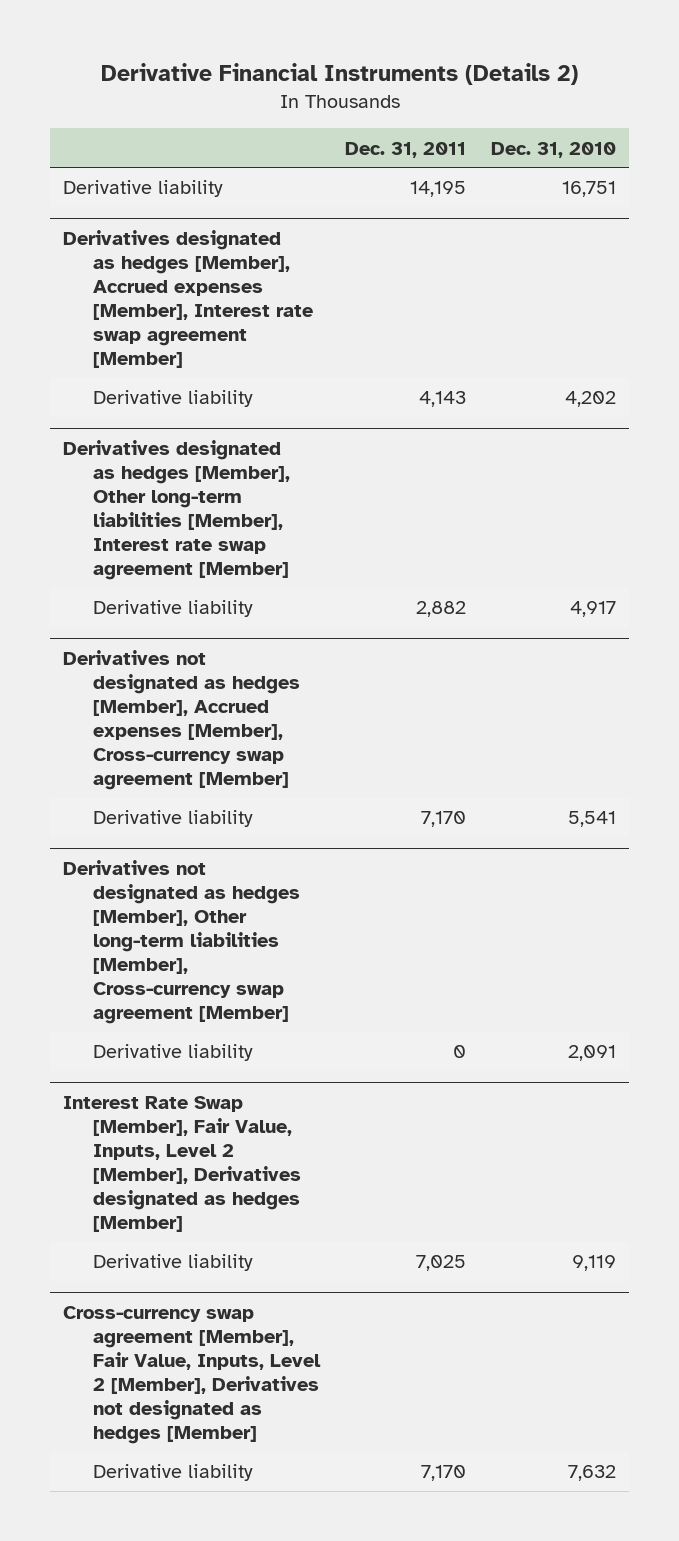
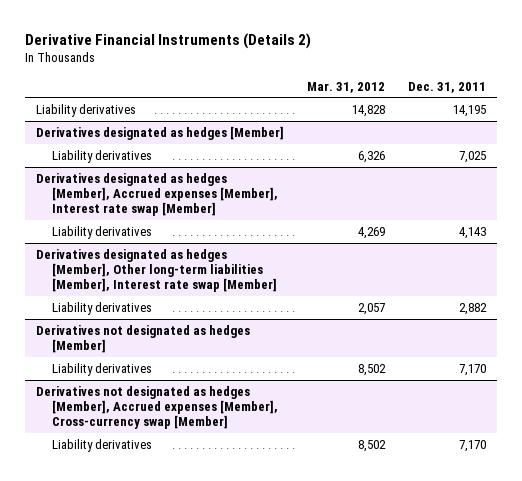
- | Dec. 31, 2011 | Dec. 31, 2010
+ | Mar. 31, 2012 | Dec. 31, 2011
- Derivative liability | 14,195 | 16,751
- Derivatives designated as hedges [Member], Accrued expenses [Member], Interest rate swap agreement [Member]
- Derivative liability | 4,143 | 4,202
- Derivatives designated as hedges [Member], Other long-term liabilities [Member], Interest rate swap agreement [Member]
- Derivative liability | 2,882 | 4,917
- Derivatives not designated as hedges [Member], Accrued expenses [Member], Cross-currency swap agreement [Member]
- Derivative liability | 7,170 | 5,541
- Derivatives not designated as hedges [Member], Other long-term liabilities [Member], Cross-currency swap agreement [Member]
- Derivative liability | 0 | 2,091
- Interest Rate Swap [Member], Fair Value, Inputs, Level 2 [Member], Derivatives designated as hedges [Member]
- Derivative liability | 7,025 | 9,119
- Cross-currency swap agreement [Member], Fair Value, Inputs, Level 2 [Member], Derivatives not designated as hedges [Member]
- Derivative liability | 7,170 | 7,632
+ Liability derivatives | 14,828 | 14,195
+ Derivatives designated as hedges [Member]
+ Liability derivatives | 6,326 | 7,025
+ Derivatives designated as hedges [Member], Accrued expenses [Member], Interest rate swap [Member]
+ Liability derivatives | 4,269 | 4,143
+ Derivatives designated as hedges [Member], Other long-term liabilities [Member], Interest rate swap [Member]
+ Liability derivatives | 2,057 | 2,882
+ Derivatives not designated as hedges [Member]
+ Liability derivatives | 8,502 | 7,170
+ Derivatives not designated as hedges [Member], Accrued expenses [Member], Cross-currency swap [Member]
+ Liability derivatives | 8,502 | 7,170

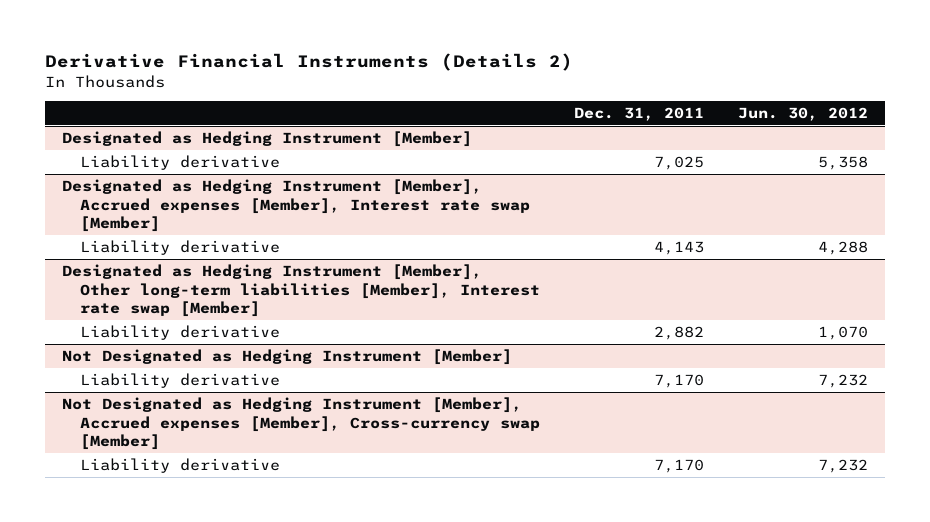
- | Mar. 31, 2012 | Dec. 31, 2011
+ | Dec. 31, 2011 | Jun. 30, 2012
- Liability derivatives | 14,828 | 14,195
- Derivatives designated as hedges [Member]
- Liability derivatives | 6,326 | 7,025
- Derivatives designated as hedges [Member], Accrued expenses [Member], Interest rate swap [Member]
- Liability derivatives | 4,269 | 4,143
- Derivatives designated as hedges [Member], Other long-term liabilities [Member], Interest rate swap [Member]
- Liability derivatives | 2,057 | 2,882
- Derivatives not designated as hedges [Member]
- Liability derivatives | 8,502 | 7,170
- Derivatives not designated as hedges [Member], Accrued expenses [Member], Cross-currency swap [Member]
- Liability derivatives | 8,502 | 7,170
+ Designated as Hedging Instrument [Member]
+ Liability derivative | 7,025 | 5,358
+ Designated as Hedging Instrument [Member], Accrued expenses [Member], Interest rate swap [Member]
+ Liability derivative | 4,143 | 4,288
+ Designated as Hedging Instrument [Member], Other long-term liabilities [Member], Interest rate swap [Member]
+ Liability derivative | 2,882 | 1,070
+ Not Designated as Hedging Instrument [Member]
+ Liability derivative | 7,170 | 7,232
+ Not Designated as Hedging Instrument [Member], Accrued expenses [Member], Cross-currency swap [Member]
+ Liability derivative | 7,170 | 7,232

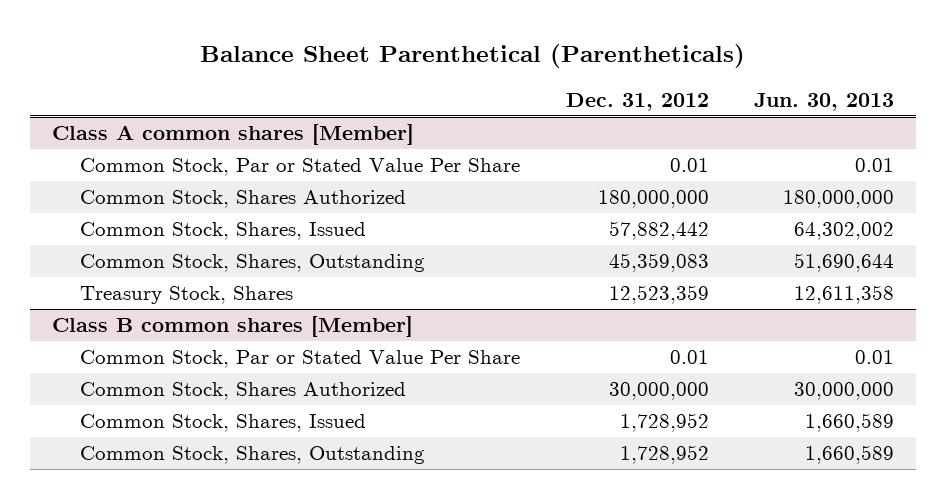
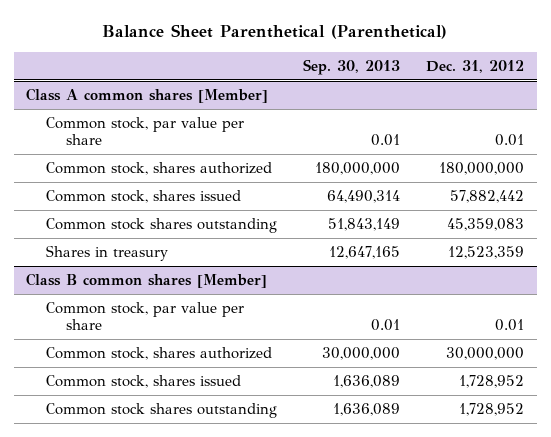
- Balance Sheet Parenthetical (Parentheticals)
+ Balance Sheet Parenthetical (Parenthetical)
- | Dec. 31, 2012 | Jun. 30, 2013
+ | Sep. 30, 2013 | Dec. 31, 2012
@ Class A common shares [Member]
- Common Stock, Par or Stated Value Per Share | 0.01 | 0.01
- Common Stock, Shares Authorized | 180,000,000 | 180,000,000
- Common Stock, Shares, Issued | 57,882,442 | 64,302,002
- Common Stock, Shares, Outstanding | 45,359,083 | 51,690,644
- Treasury Stock, Shares | 12,523,359 | 12,611,358
+ Common stock, par value per share | 0.01 | 0.01
+ Common stock, shares authorized | 180,000,000 | 180,000,000
+ Common stock, shares issued | 64,490,314 | 57,882,442
+ Common stock shares outstanding | 51,843,149 | 45,359,083
+ Shares in treasury | 12,647,165 | 12,523,359
@ Class B common shares [Member]
- Common Stock, Par or Stated Value Per Share | 0.01 | 0.01
- Common Stock, Shares Authorized | 30,000,000 | 30,000,000
- Common Stock, Shares, Issued | 1,728,952 | 1,660,589
- Common Stock, Shares, Outstanding | 1,728,952 | 1,660,589
+ Common stock, par value per share | 0.01 | 0.01
+ Common stock, shares authorized | 30,000,000 | 30,000,000
+ Common stock, shares issued | 1,636,089 | 1,728,952
+ Common stock shares outstanding | 1,636,089 | 1,728,952

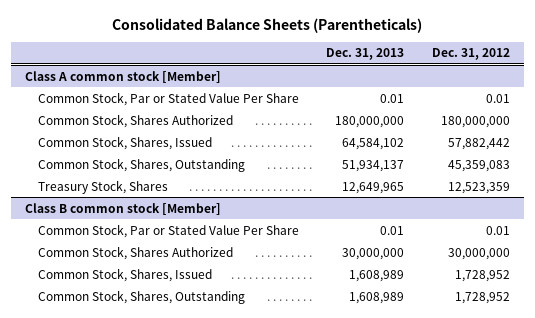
- Balance Sheet Parenthetical (Parenthetical)
+ Consolidated Balance Sheets (Parentheticals)
- | Sep. 30, 2013 | Dec. 31, 2012
+ | Dec. 31, 2013 | Dec. 31, 2012
- Class A common shares [Member]
- Common stock, par value per share | 0.01 | 0.01
- Common stock, shares authorized | 180,000,000 | 180,000,000
- Common stock, shares issued | 64,490,314 | 57,882,442
- Common stock shares outstanding | 51,843,149 | 45,359,083
- Shares in treasury | 12,647,165 | 12,523,359
- Class B common shares [Member]
- Common stock, par value per share | 0.01 | 0.01
- Common stock, shares authorized | 30,000,000 | 30,000,000
- Common stock, shares issued | 1,636,089 | 1,728,952
- Common stock shares outstanding | 1,636,089 | 1,728,952
+ Class A common stock [Member]
+ Common Stock, Par or Stated Value Per Share | 0.01 | 0.01
+ Common Stock, Shares Authorized | 180,000,000 | 180,000,000
+ Common Stock, Shares, Issued | 64,584,102 | 57,882,442
+ Common Stock, Shares, Outstanding | 51,934,137 | 45,359,083
+ Treasury Stock, Shares | 12,649,965 | 12,523,359
+ Class B common stock [Member]
+ Common Stock, Par or Stated Value Per Share | 0.01 | 0.01
+ Common Stock, Shares Authorized | 30,000,000 | 30,000,000
+ Common Stock, Shares, Issued | 1,608,989 | 1,728,952
+ Common Stock, Shares, Outstanding | 1,608,989 | 1,728,952

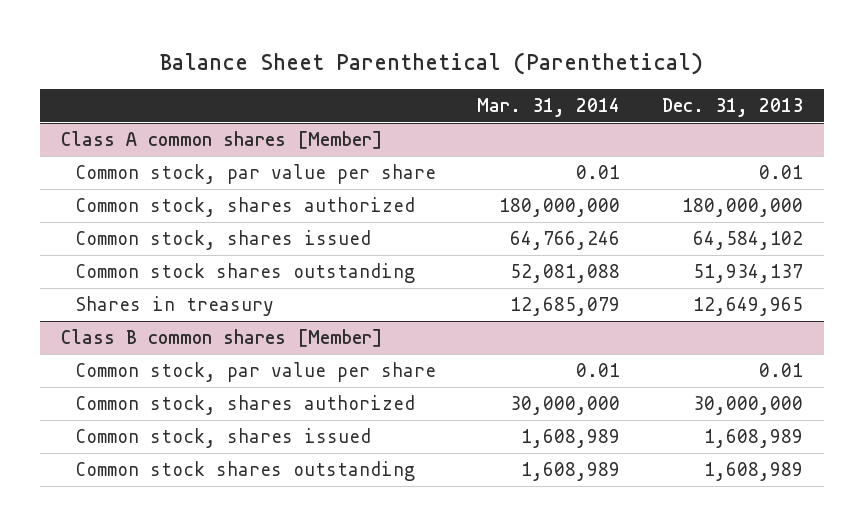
- Consolidated Balance Sheets (Parentheticals)
+ Balance Sheet Parenthetical (Parenthetical)
- | Dec. 31, 2013 | Dec. 31, 2012
+ | Mar. 31, 2014 | Dec. 31, 2013
- Class A common stock [Member]
- Common Stock, Par or Stated Value Per Share | 0.01 | 0.01
- Common Stock, Shares Authorized | 180,000,000 | 180,000,000
- Common Stock, Shares, Issued | 64,584,102 | 57,882,442
- Common Stock, Shares, Outstanding | 51,934,137 | 45,359,083
- Treasury Stock, Shares | 12,649,965 | 12,523,359
- Class B common stock [Member]
- Common Stock, Par or Stated Value Per Share | 0.01 | 0.01
- Common Stock, Shares Authorized | 30,000,000 | 30,000,000
- Common Stock, Shares, Issued | 1,608,989 | 1,728,952
- Common Stock, Shares, Outstanding | 1,608,989 | 1,728,952
+ Class A common shares [Member]
+ Common stock, par value per share | 0.01 | 0.01
+ Common stock, shares authorized | 180,000,000 | 180,000,000
+ Common stock, shares issued | 64,766,246 | 64,584,102
+ Common stock shares outstanding | 52,081,088 | 51,934,137
+ Shares in treasury | 12,685,079 | 12,649,965
+ Class B common shares [Member]
+ Common stock, par value per share | 0.01 | 0.01
+ Common stock, shares authorized | 30,000,000 | 30,000,000
+ Common stock, shares issued | 1,608,989 | 1,608,989
+ Common stock shares outstanding | 1,608,989 | 1,608,989

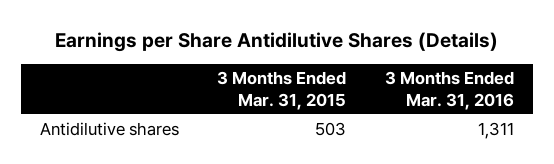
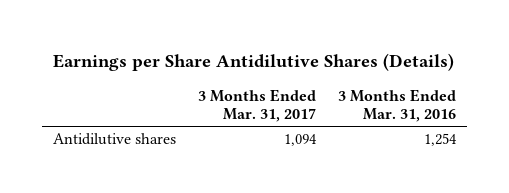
- | 3 Months Ended Mar. 31, 2015 | 3 Months Ended Mar. 31, 2016
+ | 3 Months Ended Mar. 31, 2017 | 3 Months Ended Mar. 31, 2016
- Antidilutive shares | 503 | 1,311
+ Antidilutive shares | 1,094 | 1,254

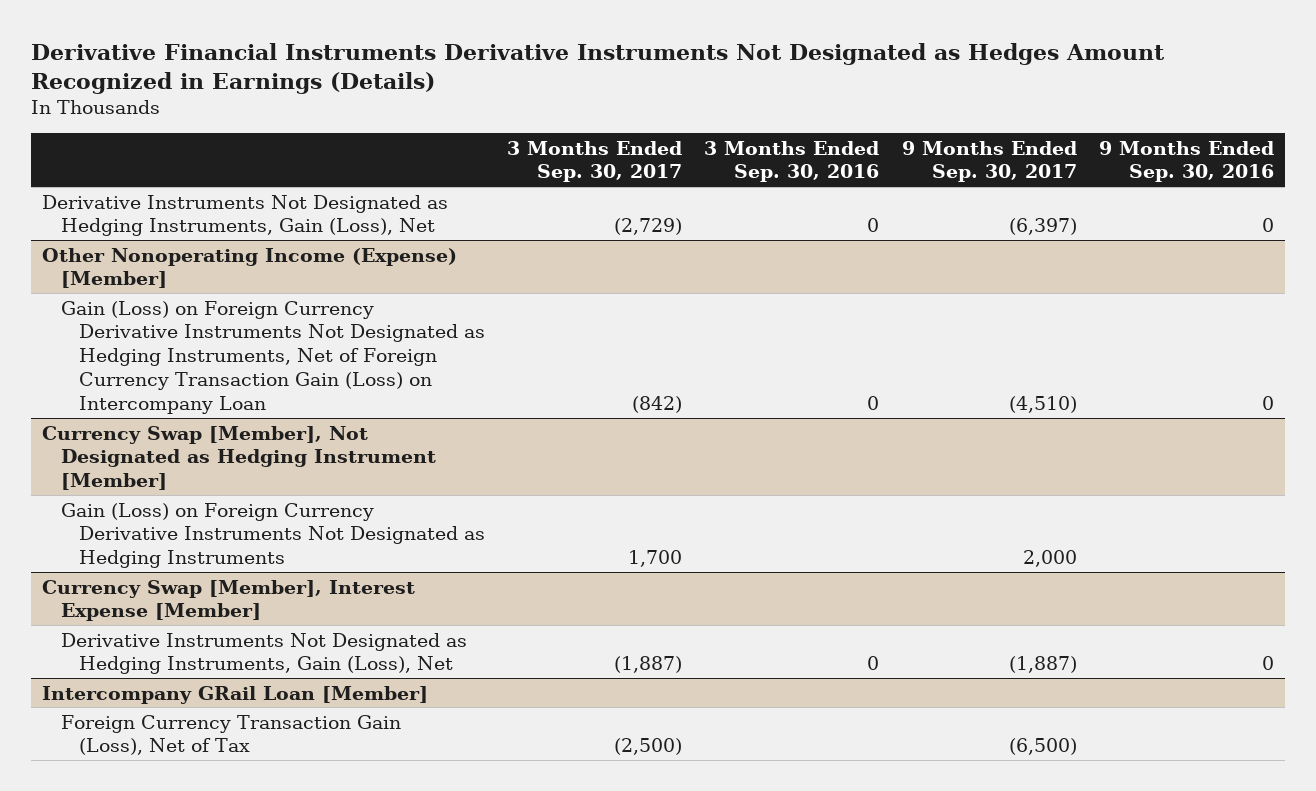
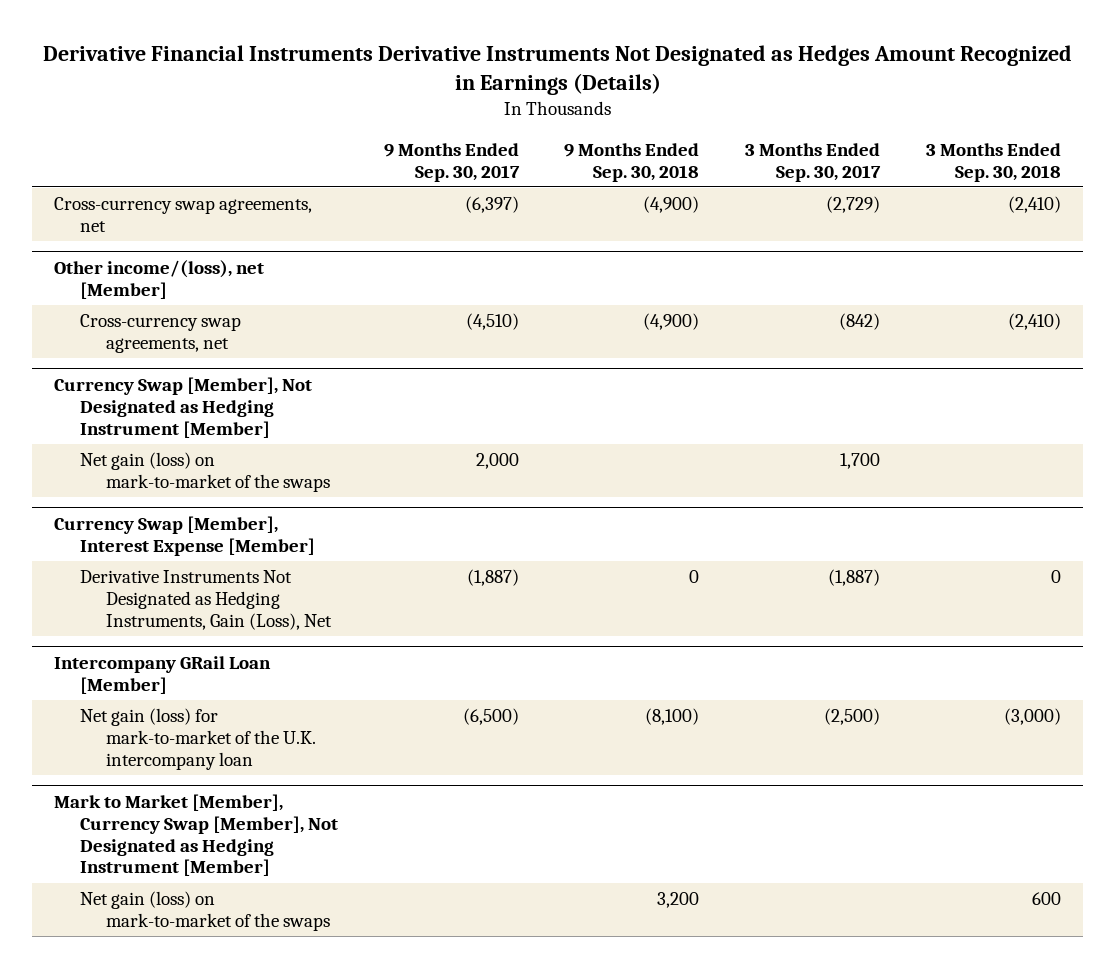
- | 3 Months Ended Sep. 30, 2017 | 3 Months Ended Sep. 30, 2016 | 9 Months Ended Sep. 30, 2017 | 9 Months Ended Sep. 30, 2016
+ | 9 Months Ended Sep. 30, 2017 | 9 Months Ended Sep. 30, 2018 | 3 Months Ended Sep. 30, 2017 | 3 Months Ended Sep. 30, 2018
- Derivative Instruments Not Designated as Hedging Instruments, Gain (Loss), Net | (2,729) | 0 | (6,397) | 0
- Other Nonoperating Income (Expense) [Member]
- Gain (Loss) on Foreign Currency Derivative Instruments Not Designated as Hedging Instruments, Net of Foreign Currency Transaction Gain (Loss) on Intercompany Loan | (842) | 0 | (4,510) | 0
+ Cross-currency swap agreements, net | (6,397) | (4,900) | (2,729) | (2,410)
+ Other income/(loss), net [Member]
+ Cross-currency swap agreements, net | (4,510) | (4,900) | (842) | (2,410)
@ Currency Swap [Member], Not Designated as Hedging Instrument [Member]
- Gain (Loss) on Foreign Currency Derivative Instruments Not Designated as Hedging Instruments | 1,700 | | 2,000 |
+ Net gain (loss) on mark-to-market of the swaps | 2,000 | | 1,700 |
@ Intercompany GRail Loan [Member]
- Foreign Currency Transaction Gain (Loss), Net of Tax | (2,500) | | (6,500) |
+ Net gain (loss) for mark-to-market of the U.K. intercompany loan | (6,500) | (8,100) | (2,500) | (3,000)
+ Mark to Market [Member], Currency Swap [Member], Not Designated as Hedging Instrument [Member]
+ Net gain (loss) on mark-to-market of the swaps | | 3,200 | | 600

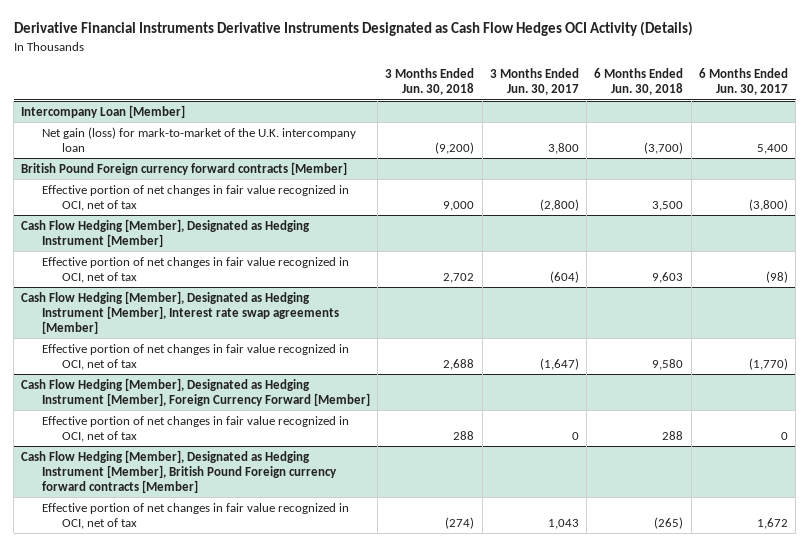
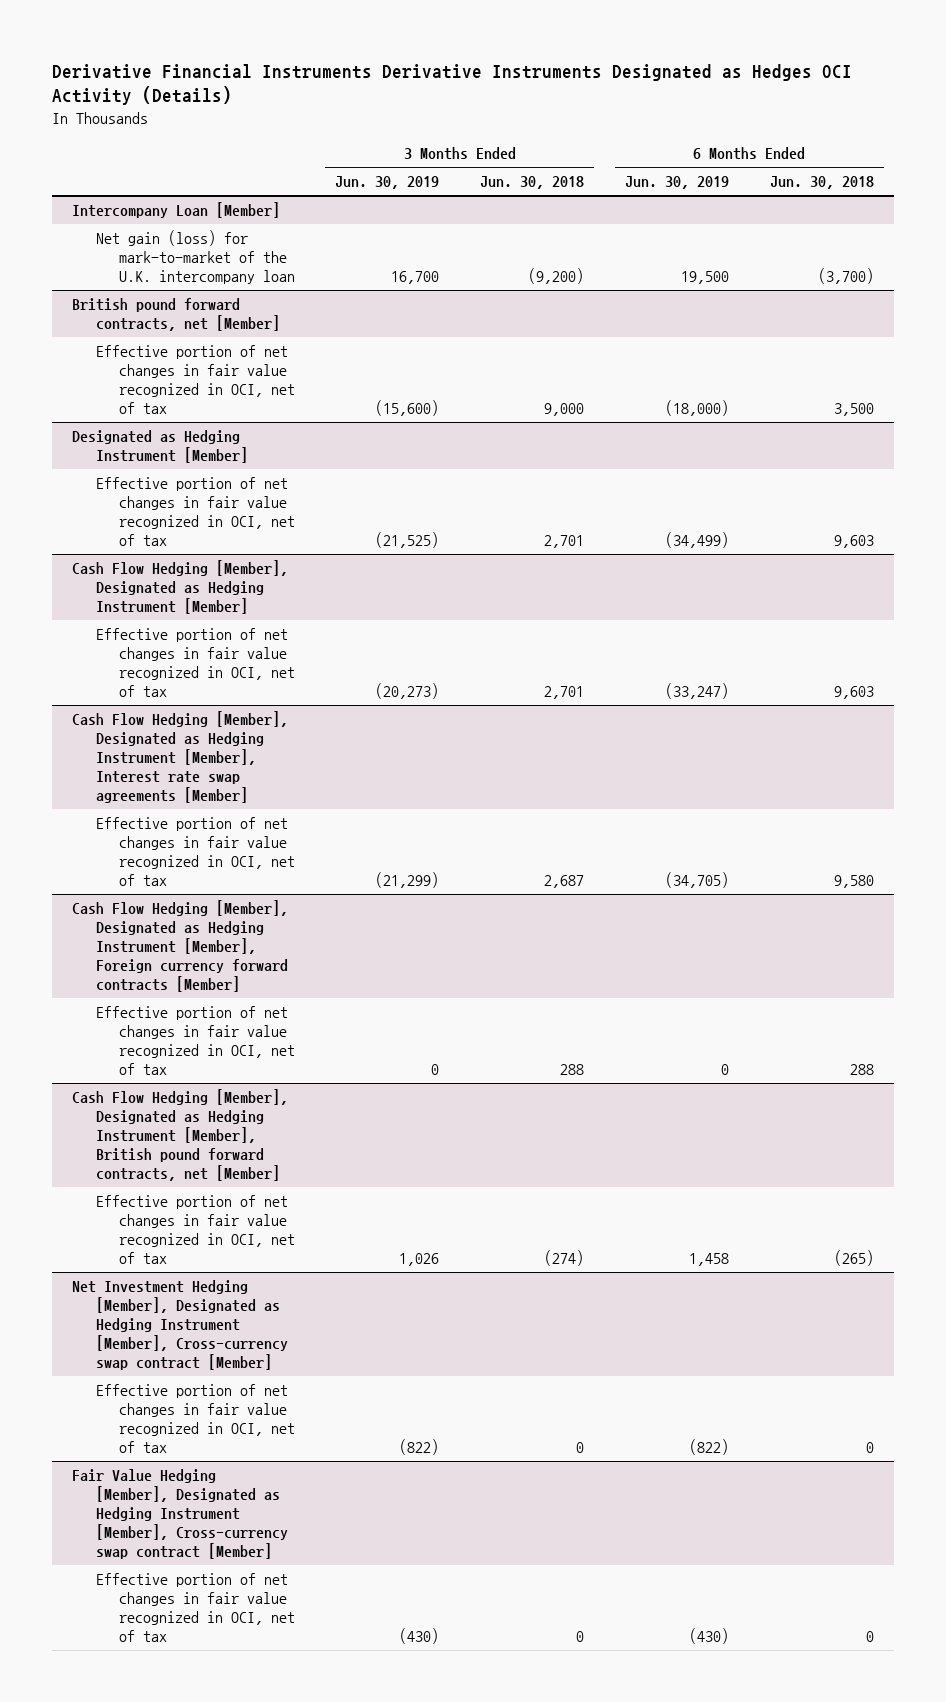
- Derivative Financial Instruments Derivative Instruments Designated as Cash Flow Hedges OCI Activity (Details)
+ Derivative Financial Instruments Derivative Instruments Designated as Hedges OCI Activity (Details)
- | 3 Months Ended Jun. 30, 2018 | 3 Months Ended Jun. 30, 2017 | 6 Months Ended Jun. 30, 2018 | 6 Months Ended Jun. 30, 2017
+ | 3 Months Ended Jun. 30, 2019 | 3 Months Ended Jun. 30, 2018 | 6 Months Ended Jun. 30, 2019 | 6 Months Ended Jun. 30, 2018
- British Pound Foreign currency forward contracts [Member]
+ British pound forward contracts, net [Member]
+ Designated as Hedging Instrument [Member]
+ Effective portion of net changes in fair value recognized in OCI, net of tax | (21,525) | 2,701 | (34,499) | 9,603
@ Cash Flow Hedging [Member], Designated as Hedging Instrument [Member]
- Effective portion of net changes in fair value recognized in OCI, net of tax | 2,702 | (604) | 9,603 | (98)
+ Effective portion of net changes in fair value recognized in OCI, net of tax | (20,273) | 2,701 | (33,247) | 9,603
@ Cash Flow Hedging [Member], Designated as Hedging Instrument [Member], Interest rate swap agreements [Member]
- Effective portion of net changes in fair value recognized in OCI, net of tax | 2,688 | (1,647) | 9,580 | (1,770)
- Cash Flow Hedging [Member], Designated as Hedging Instrument [Member], Foreign Currency Forward [Member]
@ Cash Flow Hedging [Member], Designated as Hedging Instrument [Member], Interest rate swap agreements [Member]
+ Effective portion of net changes in fair value recognized in OCI, net of tax | (21,299) | 2,687 | (34,705) | 9,580
+ Cash Flow Hedging [Member], Designated as Hedging Instrument [Member], Foreign currency forward contracts [Member]
- Cash Flow Hedging [Member], Designated as Hedging Instrument [Member], British Pound Foreign currency forward contracts [Member]
+ Cash Flow Hedging [Member], Designated as Hedging Instrument [Member], British pound forward contracts, net [Member]
+ Net Investment Hedging [Member], Designated as Hedging Instrument [Member], Cross-currency swap contract [Member]
+ Effective portion of net changes in fair value recognized in OCI, net of tax | (822) | 0 | (822) | 0
+ Fair Value Hedging [Member], Designated as Hedging Instrument [Member], Cross-currency swap contract [Member]
+ Effective portion of net changes in fair value recognized in OCI, net of tax | (430) | 0 | (430) | 0

